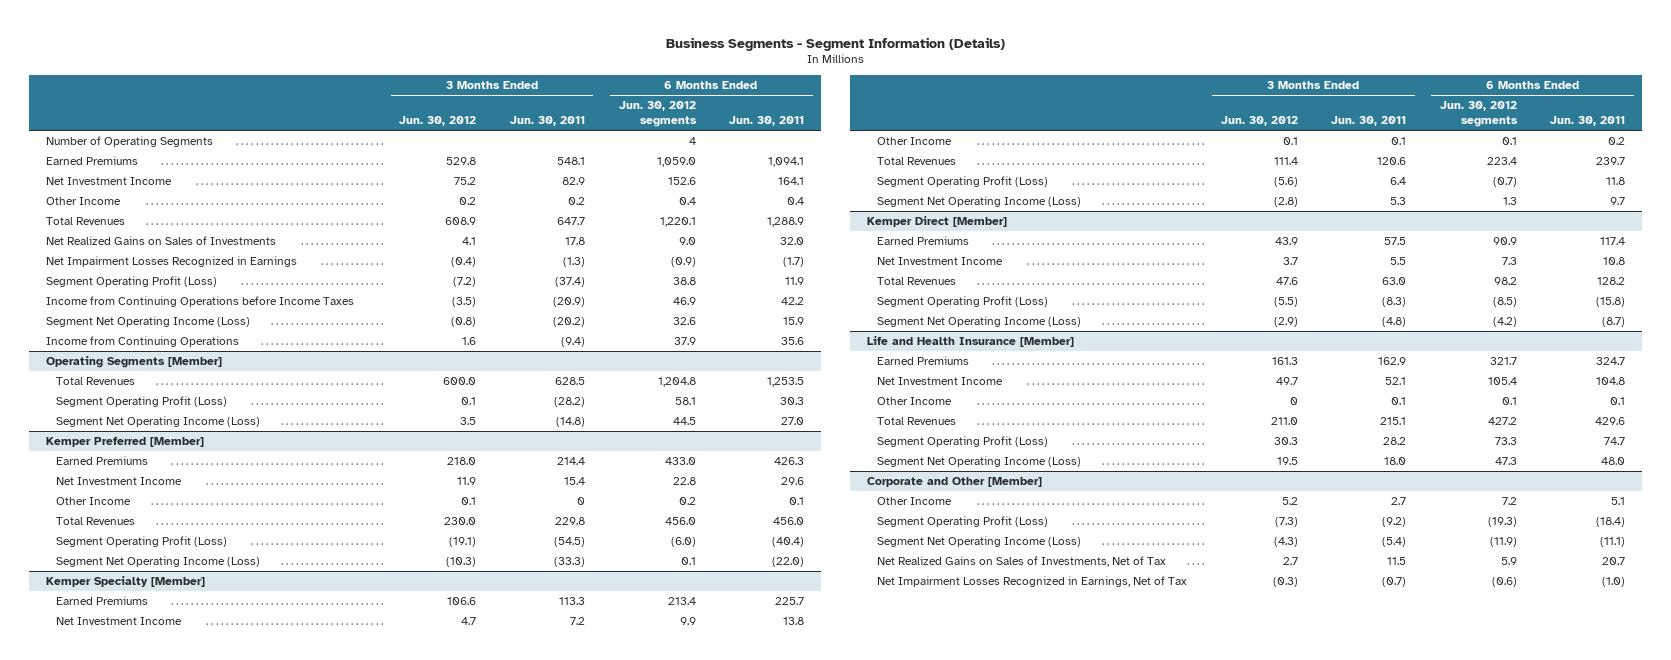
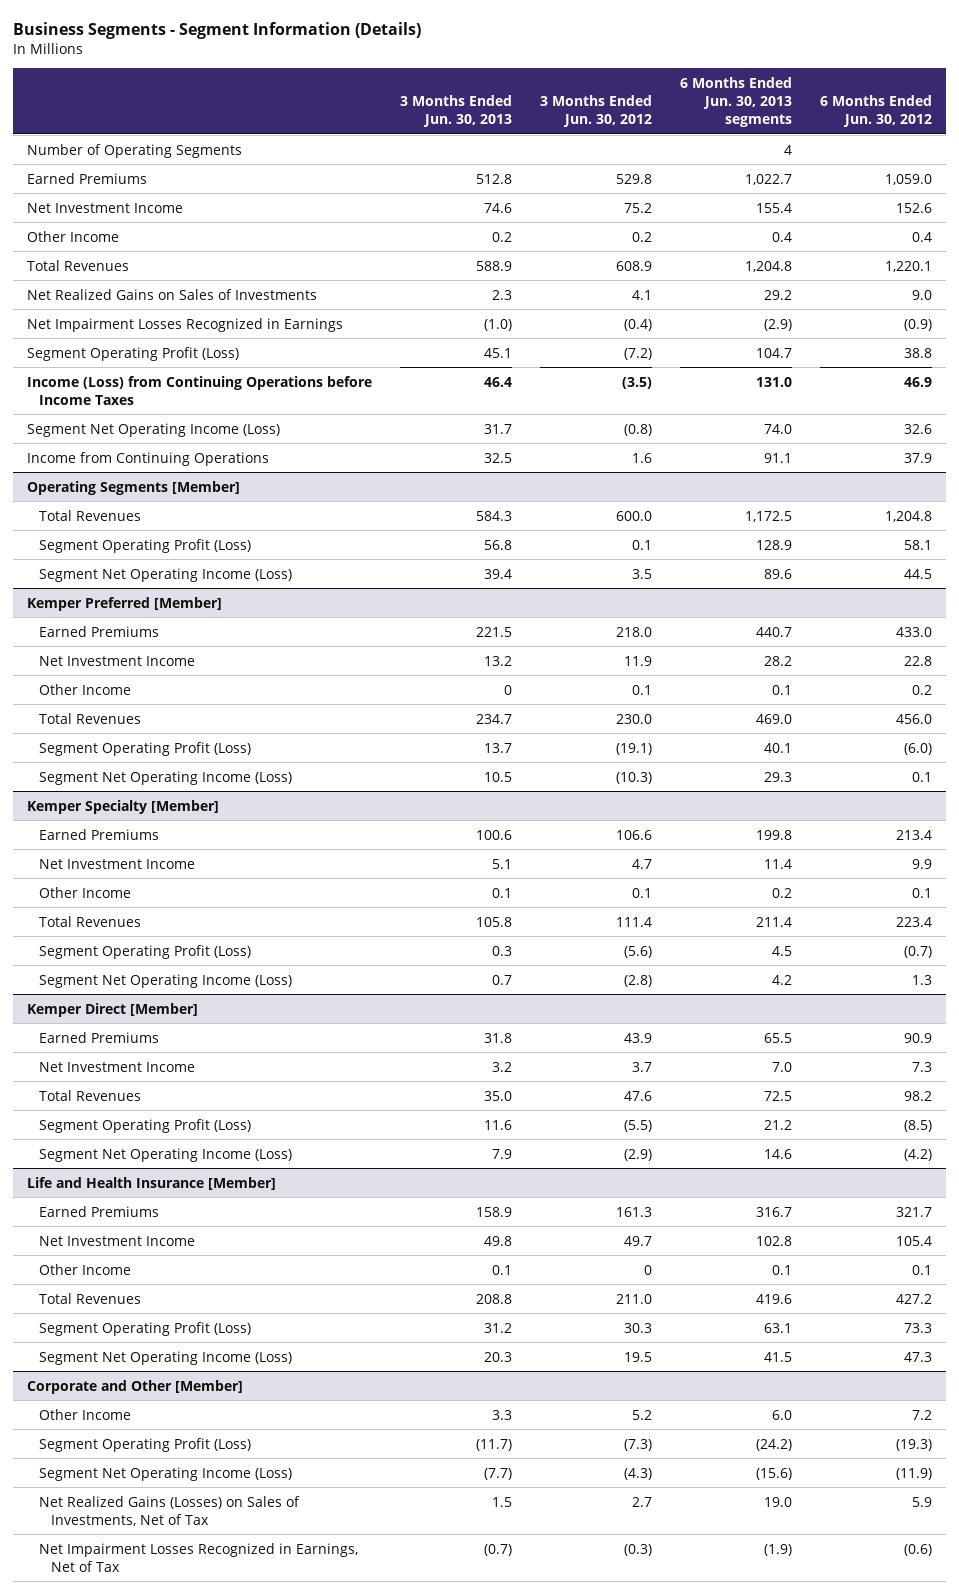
- | 3 Months Ended Jun. 30, 2012 | 3 Months Ended Jun. 30, 2011 | 6 Months Ended Jun. 30, 2012 segments | 6 Months Ended Jun. 30, 2011
+ | 3 Months Ended Jun. 30, 2013 | 3 Months Ended Jun. 30, 2012 | 6 Months Ended Jun. 30, 2013 segments | 6 Months Ended Jun. 30, 2012
- Income from Continuing Operations before Income Taxes | (3.5) | (20.9) | 46.9 | 42.2
+ Income (Loss) from Continuing Operations before Income Taxes | 46.4 | (3.5) | 131.0 | 46.9
@ Corporate and Other [Member]
- Net Realized Gains on Sales of Investments, Net of Tax | 2.7 | 11.5 | 5.9 | 20.7
+ Net Realized Gains (Losses) on Sales of Investments, Net of Tax | 1.5 | 2.7 | 19.0 | 5.9

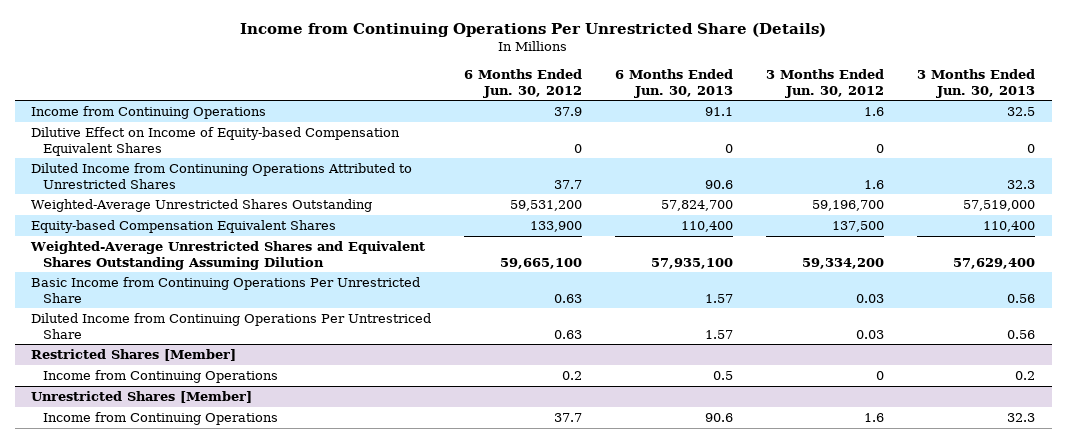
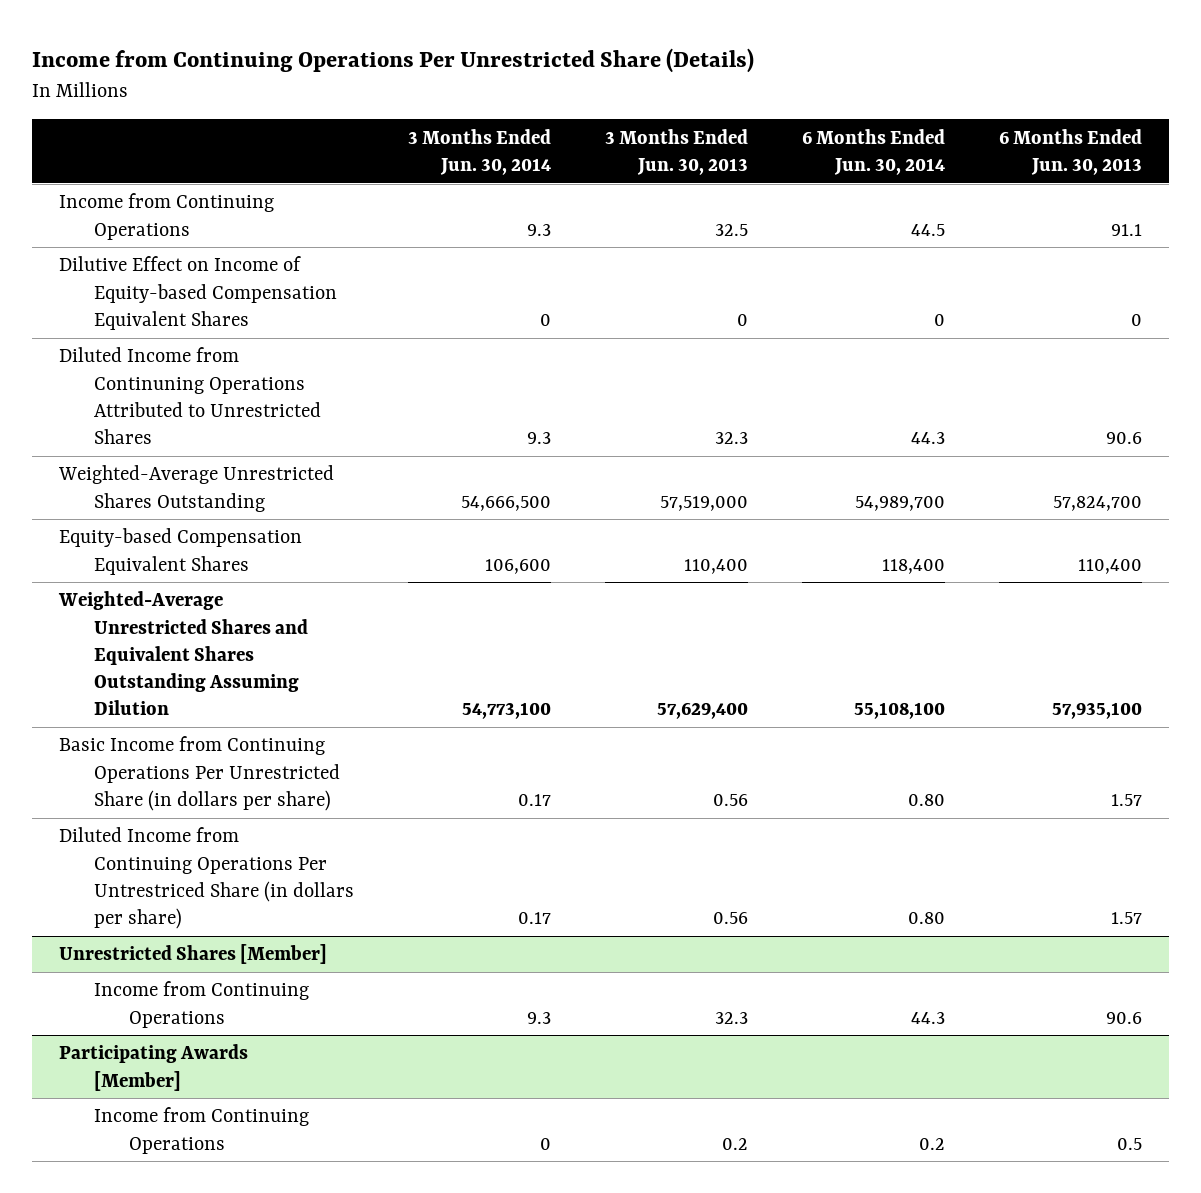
- | 6 Months Ended Jun. 30, 2012 | 6 Months Ended Jun. 30, 2013 | 3 Months Ended Jun. 30, 2012 | 3 Months Ended Jun. 30, 2013
+ | 3 Months Ended Jun. 30, 2014 | 3 Months Ended Jun. 30, 2013 | 6 Months Ended Jun. 30, 2014 | 6 Months Ended Jun. 30, 2013
- Basic Income from Continuing Operations Per Unrestricted Share | 0.63 | 1.57 | 0.03 | 0.56
- Diluted Income from Continuing Operations Per Untrestriced Share | 0.63 | 1.57 | 0.03 | 0.56
- Restricted Shares [Member]
- Income from Continuing Operations | 0.2 | 0.5 | 0 | 0.2
+ Basic Income from Continuing Operations Per Unrestricted Share (in dollars per share) | 0.17 | 0.56 | 0.80 | 1.57
+ Diluted Income from Continuing Operations Per Untrestriced Share (in dollars per share) | 0.17 | 0.56 | 0.80 | 1.57
+ Participating Awards [Member]
+ Income from Continuing Operations | 0 | 0.2 | 0.2 | 0.5

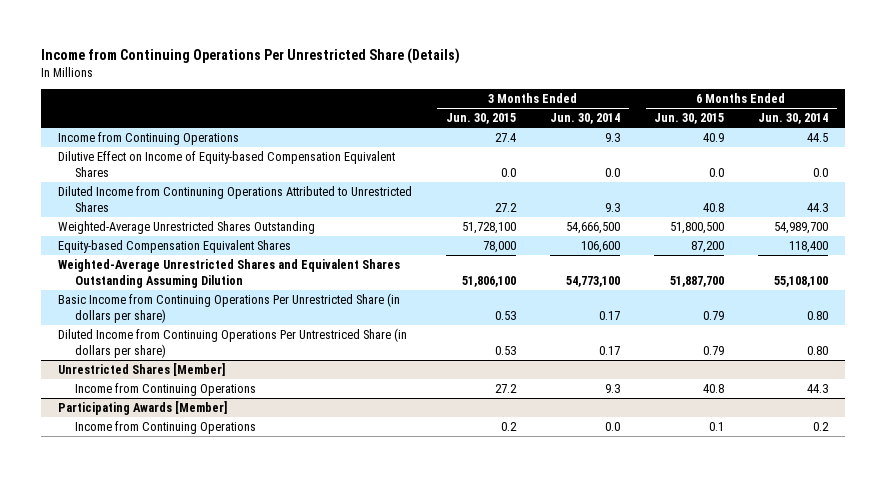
- | 3 Months Ended Jun. 30, 2014 | 3 Months Ended Jun. 30, 2013 | 6 Months Ended Jun. 30, 2014 | 6 Months Ended Jun. 30, 2013
+ | 3 Months Ended Jun. 30, 2015 | 3 Months Ended Jun. 30, 2014 | 6 Months Ended Jun. 30, 2015 | 6 Months Ended Jun. 30, 2014
- Dilutive Effect on Income of Equity-based Compensation Equivalent Shares | 0 | 0 | 0 | 0
+ Dilutive Effect on Income of Equity-based Compensation Equivalent Shares | 0.0 | 0.0 | 0.0 | 0.0
@ Participating Awards [Member]
- Income from Continuing Operations | 0 | 0.2 | 0.2 | 0.5
+ Income from Continuing Operations | 0.2 | 0.0 | 0.1 | 0.2

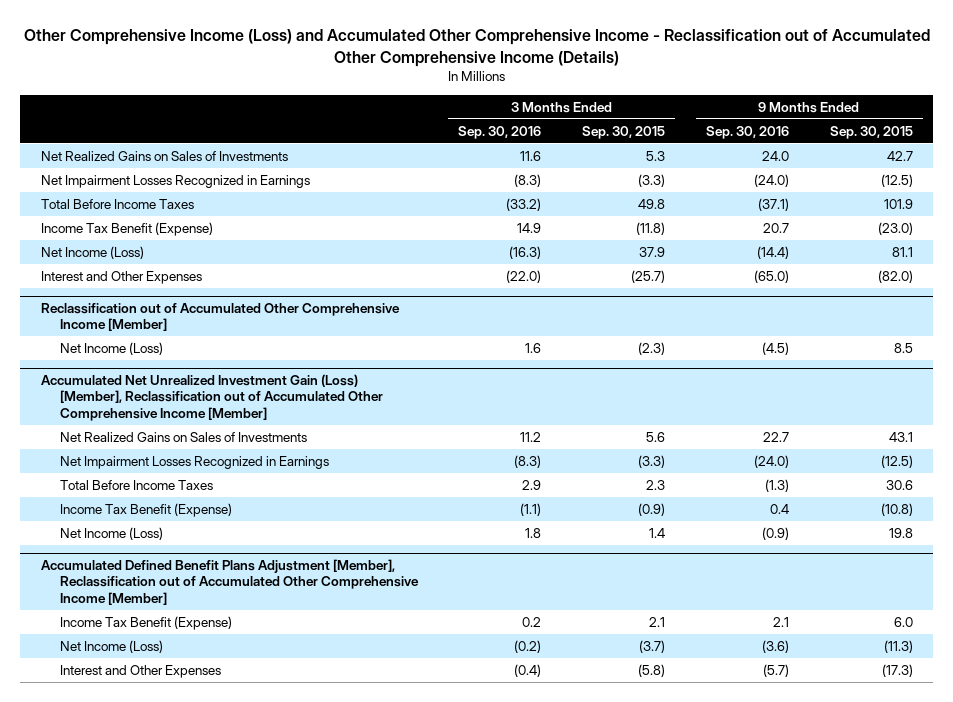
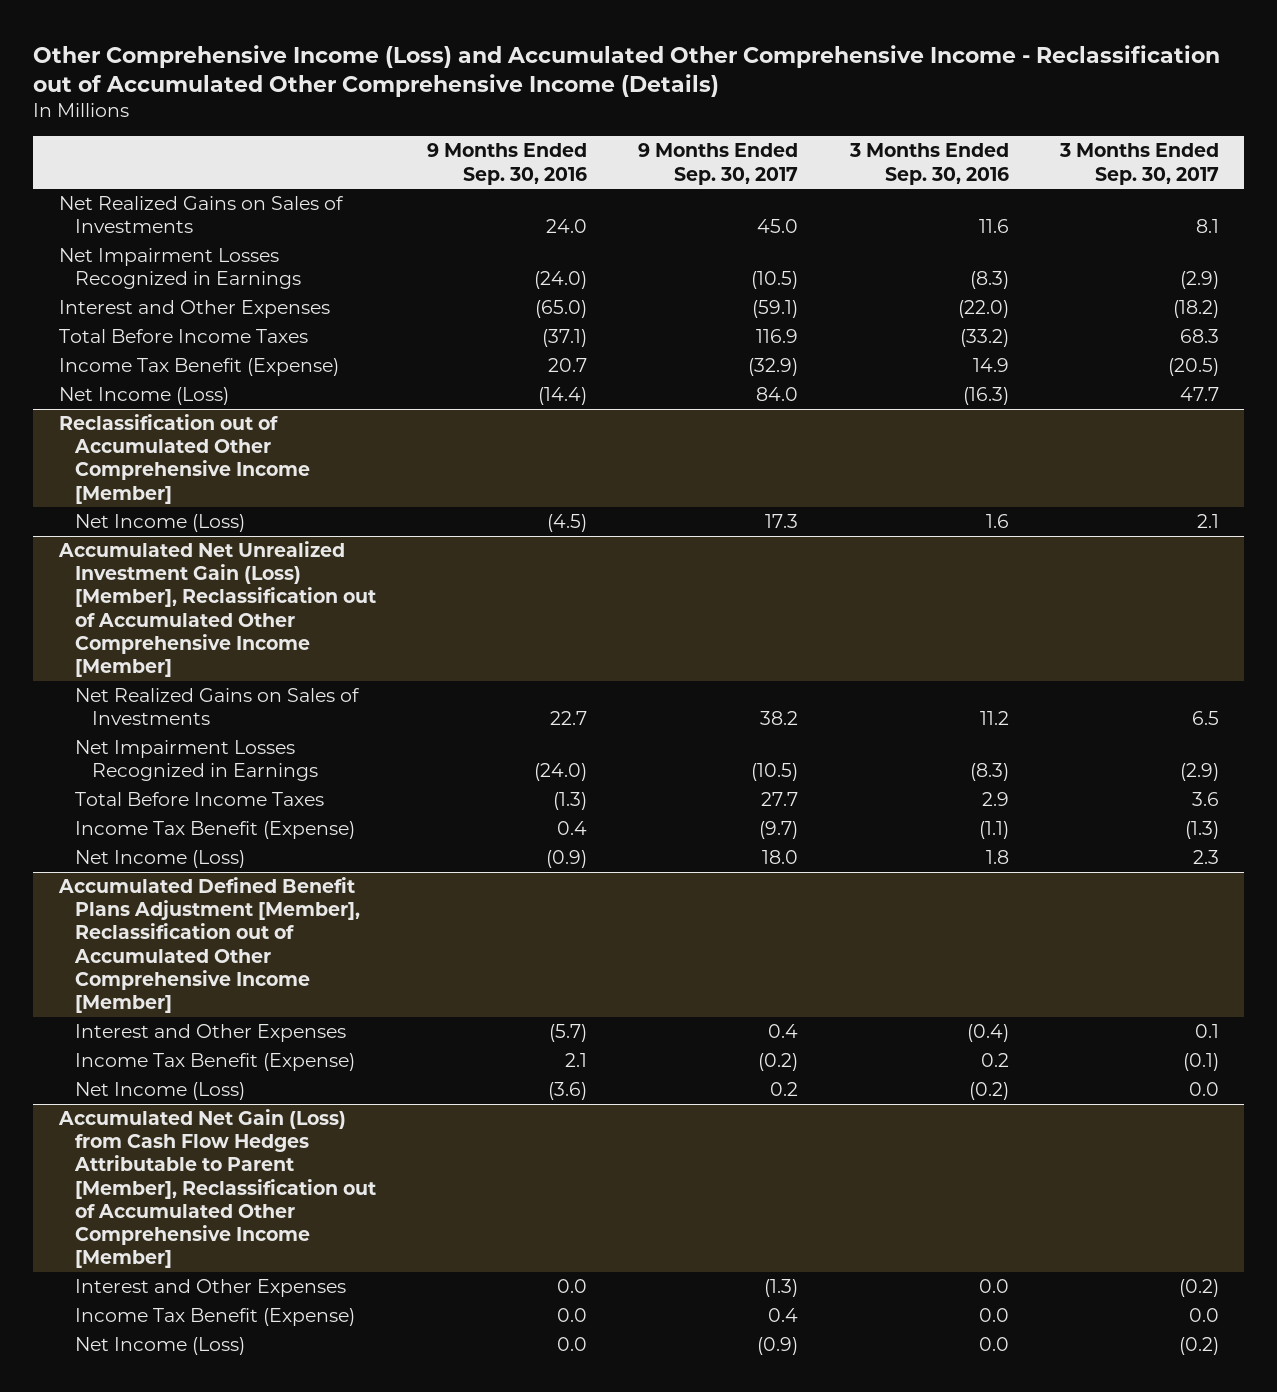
- | 3 Months Ended Sep. 30, 2016 | 3 Months Ended Sep. 30, 2015 | 9 Months Ended Sep. 30, 2016 | 9 Months Ended Sep. 30, 2015
+ | 9 Months Ended Sep. 30, 2016 | 9 Months Ended Sep. 30, 2017 | 3 Months Ended Sep. 30, 2016 | 3 Months Ended Sep. 30, 2017
moved up: Interest and Other Expenses | (65.0) | (59.1) | (22.0) | (18.2)
@ Accumulated Defined Benefit Plans Adjustment [Member], Reclassification out of Accumulated Other Comprehensive Income [Member]
moved up: Interest and Other Expenses | (5.7) | 0.4 | (0.4) | 0.1
+ Accumulated Net Gain (Loss) from Cash Flow Hedges Attributable to Parent [Member], Reclassification out of Accumulated Other Comprehensive Income [Member]
+ Interest and Other Expenses | 0.0 | (1.3) | 0.0 | (0.2)
+ Income Tax Benefit (Expense) | 0.0 | 0.4 | 0.0 | 0.0
+ Net Income (Loss) | 0.0 | (0.9) | 0.0 | (0.2)

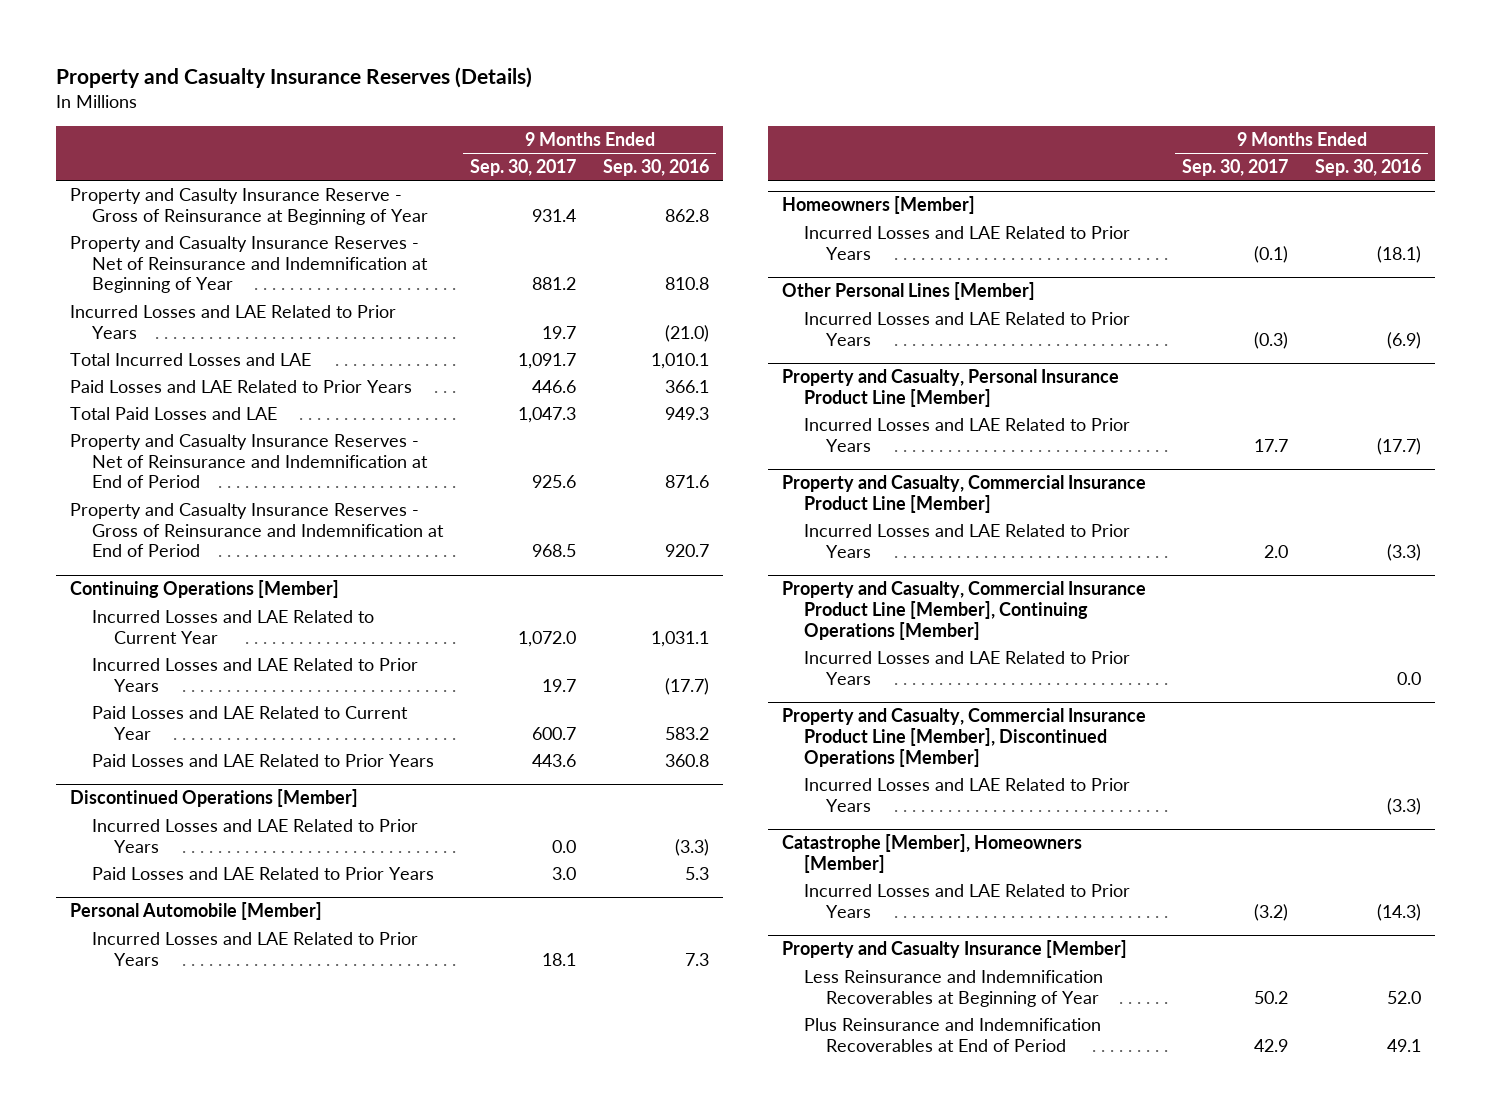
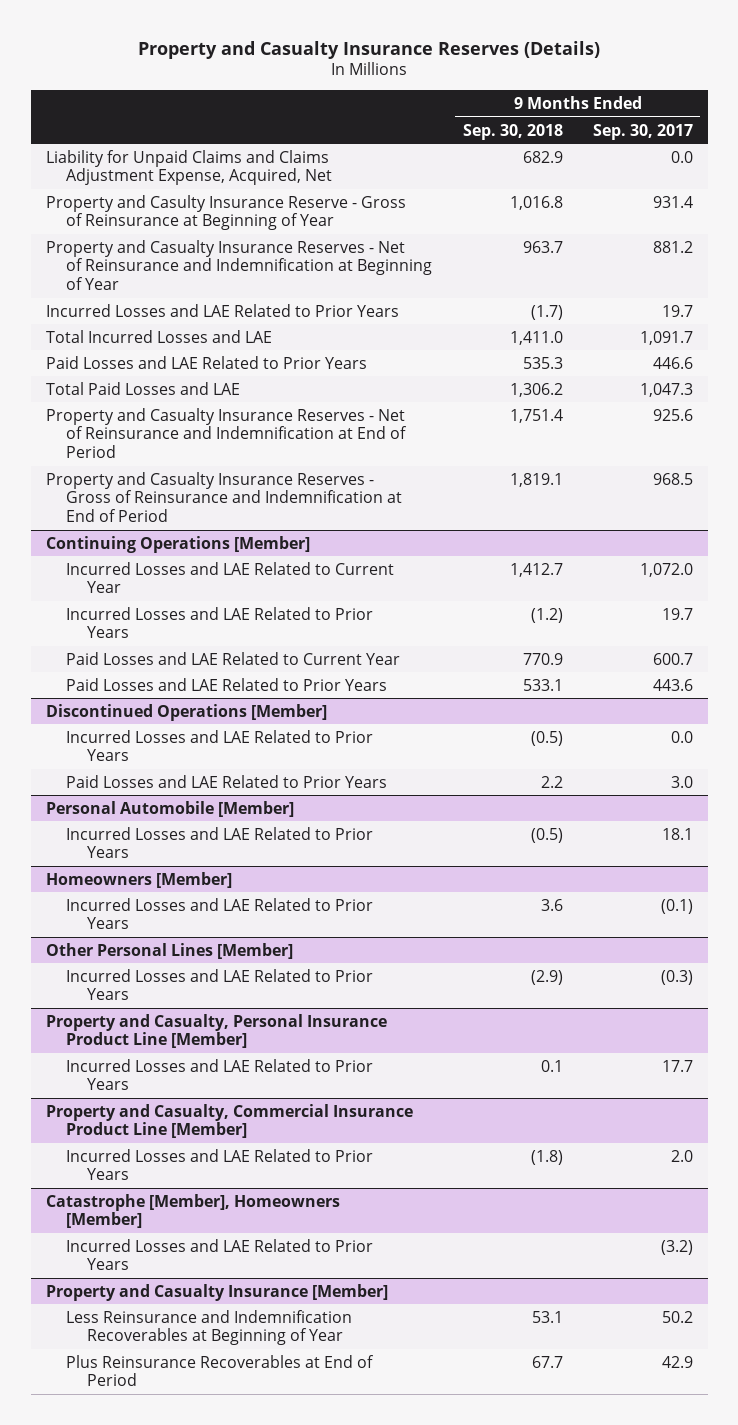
- | 9 Months Ended Sep. 30, 2017 | 9 Months Ended Sep. 30, 2016
+ | 9 Months Ended Sep. 30, 2018 | 9 Months Ended Sep. 30, 2017
+ Liability for Unpaid Claims and Claims Adjustment Expense, Acquired, Net | 682.9 | 0.0
- Property and Casualty, Commercial Insurance Product Line [Member], Continuing Operations [Member]
- Incurred Losses and LAE Related to Prior Years | | 0.0
- Property and Casualty, Commercial Insurance Product Line [Member], Discontinued Operations [Member]
- Incurred Losses and LAE Related to Prior Years | | (3.3)
@ Property and Casualty Insurance [Member]
- Plus Reinsurance and Indemnification Recoverables at End of Period | 42.9 | 49.1
+ Plus Reinsurance Recoverables at End of Period | 67.7 | 42.9

